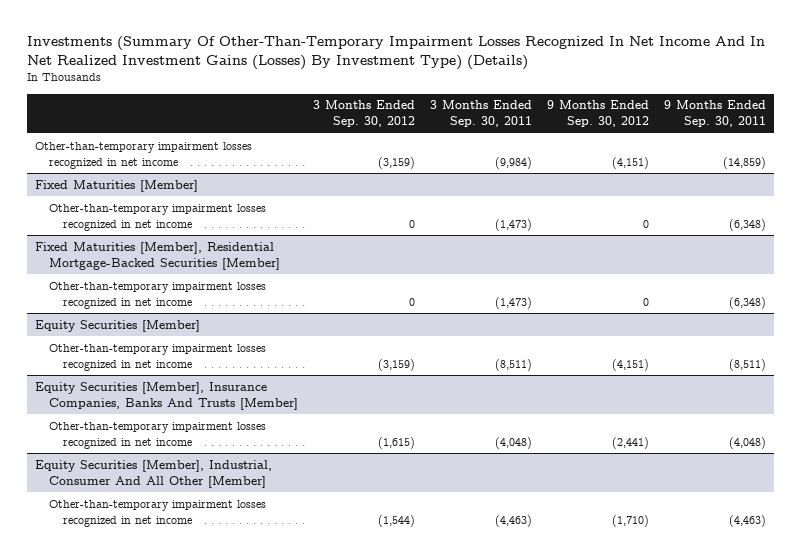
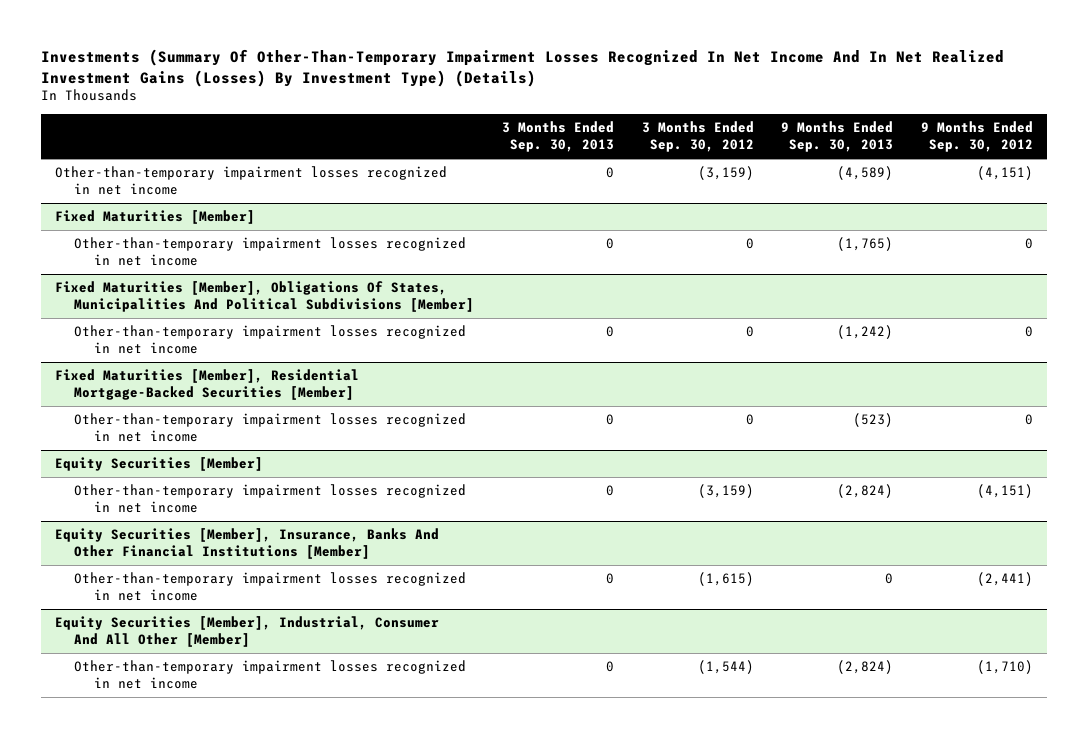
- | 3 Months Ended Sep. 30, 2012 | 3 Months Ended Sep. 30, 2011 | 9 Months Ended Sep. 30, 2012 | 9 Months Ended Sep. 30, 2011
+ | 3 Months Ended Sep. 30, 2013 | 3 Months Ended Sep. 30, 2012 | 9 Months Ended Sep. 30, 2013 | 9 Months Ended Sep. 30, 2012
+ Fixed Maturities [Member], Obligations Of States, Municipalities And Political Subdivisions [Member]
+ Other-than-temporary impairment losses recognized in net income | 0 | 0 | (1,242) | 0
- Equity Securities [Member], Insurance Companies, Banks And Trusts [Member]
+ Equity Securities [Member], Insurance, Banks And Other Financial Institutions [Member]

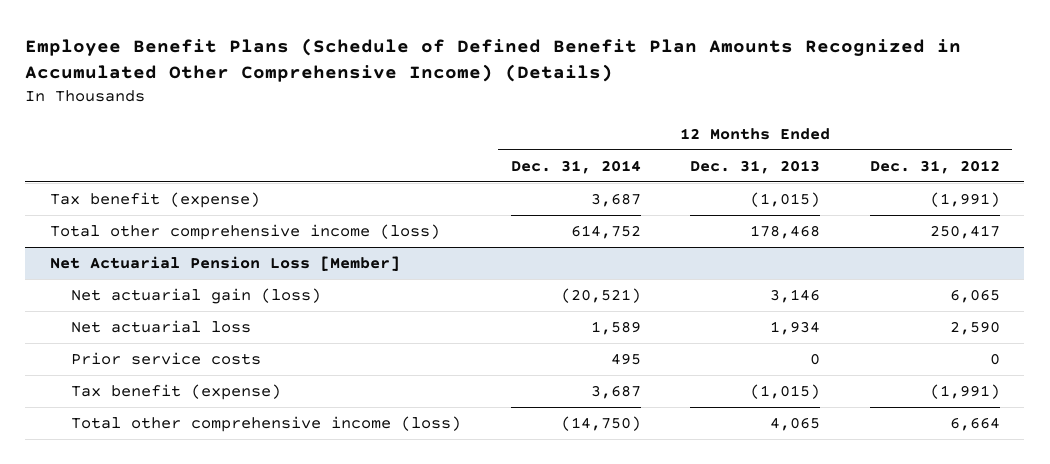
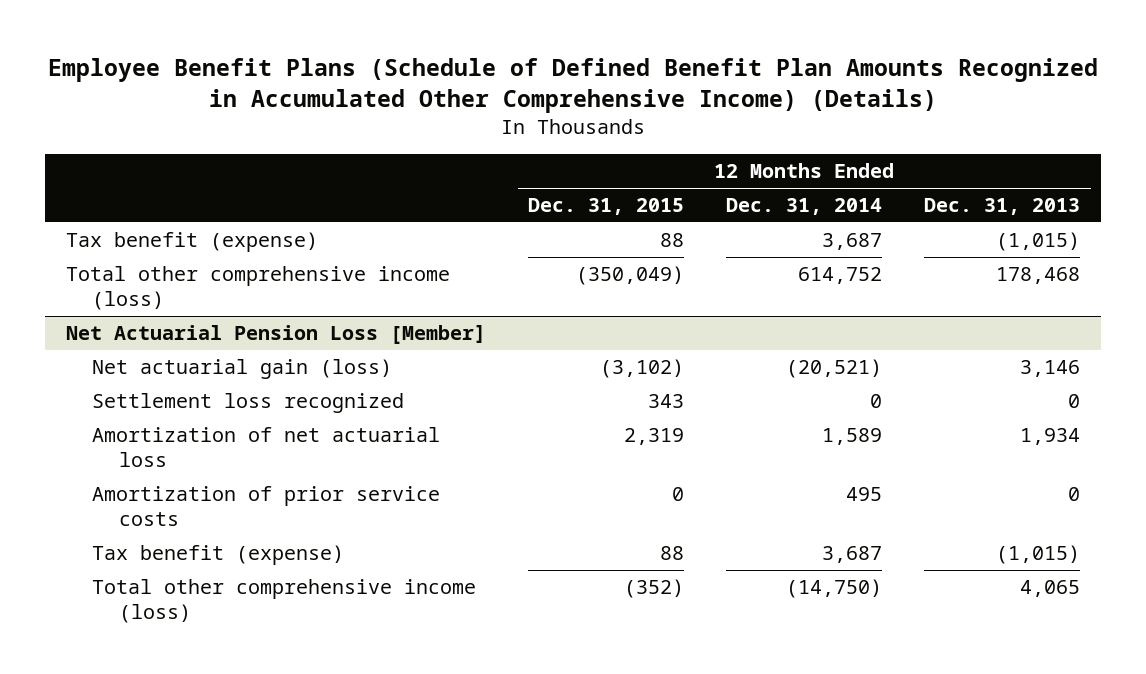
- | 12 Months Ended Dec. 31, 2014 | 12 Months Ended Dec. 31, 2013 | 12 Months Ended Dec. 31, 2012
+ | 12 Months Ended Dec. 31, 2015 | 12 Months Ended Dec. 31, 2014 | 12 Months Ended Dec. 31, 2013
@ Net Actuarial Pension Loss [Member]
- Net actuarial loss | 1,589 | 1,934 | 2,590
- Prior service costs | 495 | 0 | 0
+ Settlement loss recognized | 343 | 0 | 0
+ Amortization of net actuarial loss | 2,319 | 1,589 | 1,934
+ Amortization of prior service costs | 0 | 495 | 0

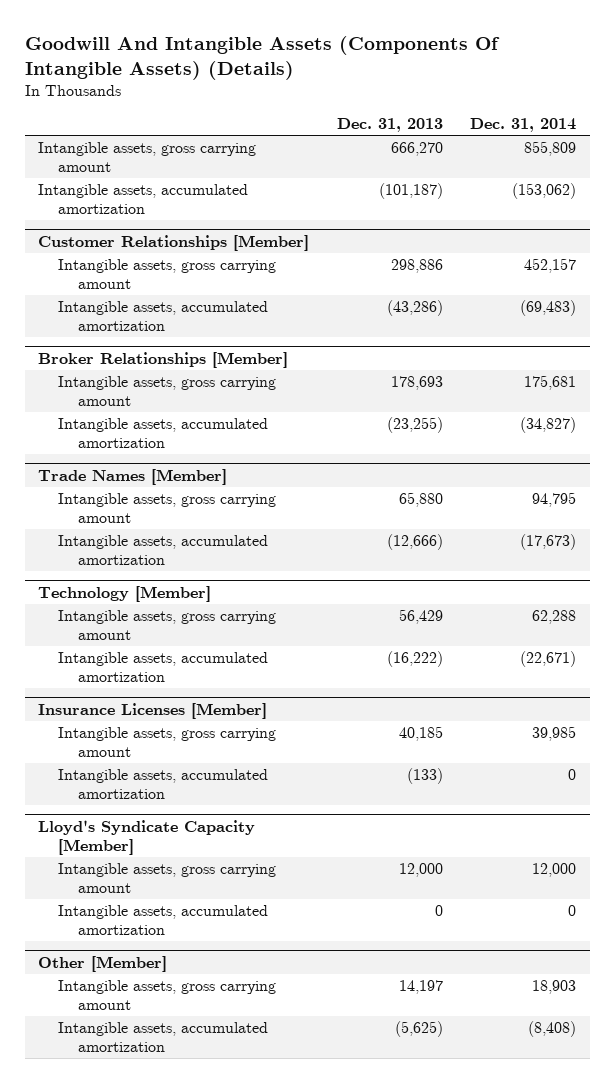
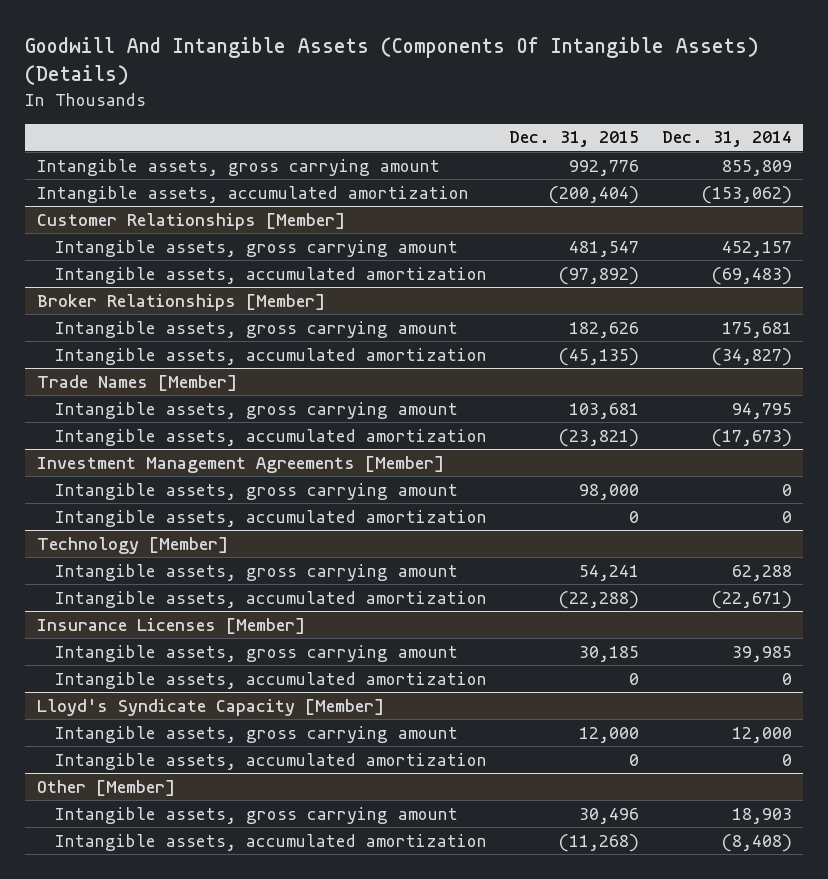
- | Dec. 31, 2013 | Dec. 31, 2014
+ | Dec. 31, 2015 | Dec. 31, 2014
+ Investment Management Agreements [Member]
+ Intangible assets, gross carrying amount | 98,000 | 0
+ Intangible assets, accumulated amortization | 0 | 0

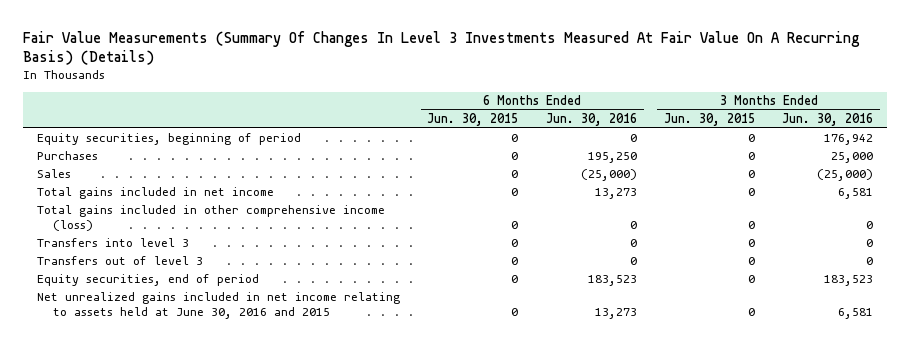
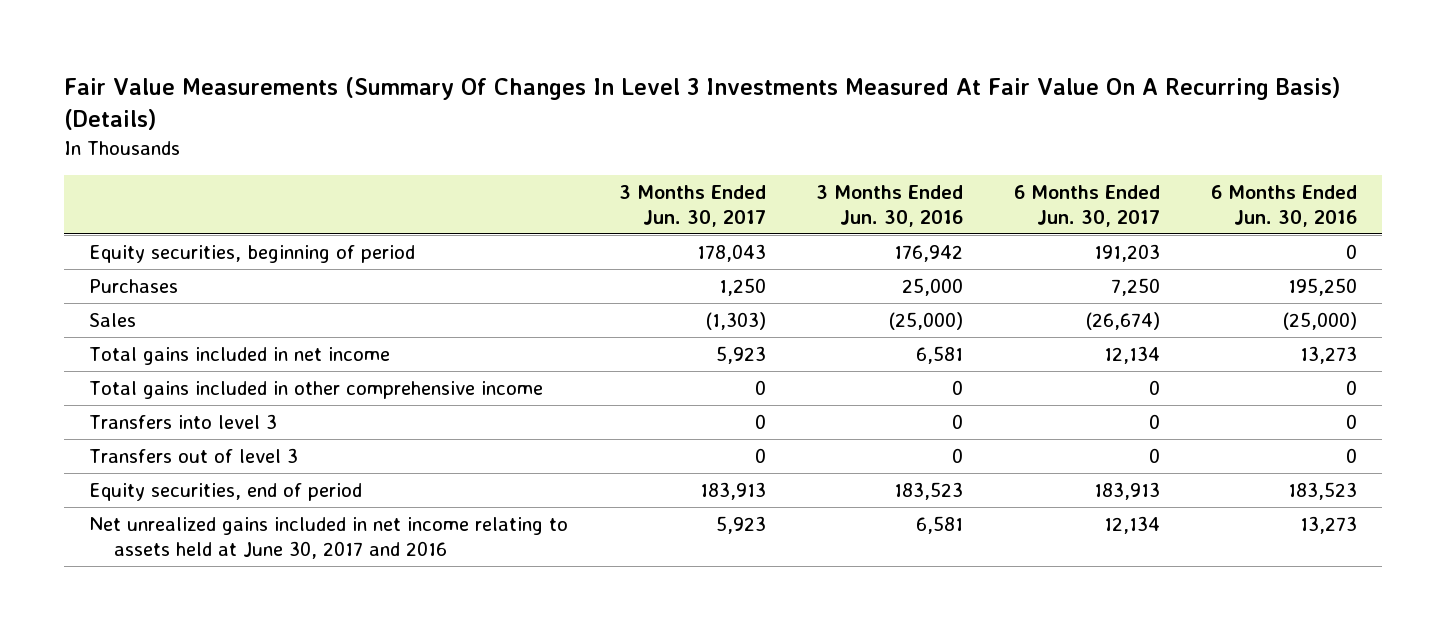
- | 6 Months Ended Jun. 30, 2015 | 6 Months Ended Jun. 30, 2016 | 3 Months Ended Jun. 30, 2015 | 3 Months Ended Jun. 30, 2016
+ | 3 Months Ended Jun. 30, 2017 | 3 Months Ended Jun. 30, 2016 | 6 Months Ended Jun. 30, 2017 | 6 Months Ended Jun. 30, 2016
- Total gains included in other comprehensive income (loss) | 0 | 0 | 0 | 0
+ Total gains included in other comprehensive income | 0 | 0 | 0 | 0
- Net unrealized gains included in net income relating to assets held at June 30, 2016 and 2015 | 0 | 13,273 | 0 | 6,581
+ Net unrealized gains included in net income relating to assets held at June 30, 2017 and 2016 | 5,923 | 6,581 | 12,134 | 13,273

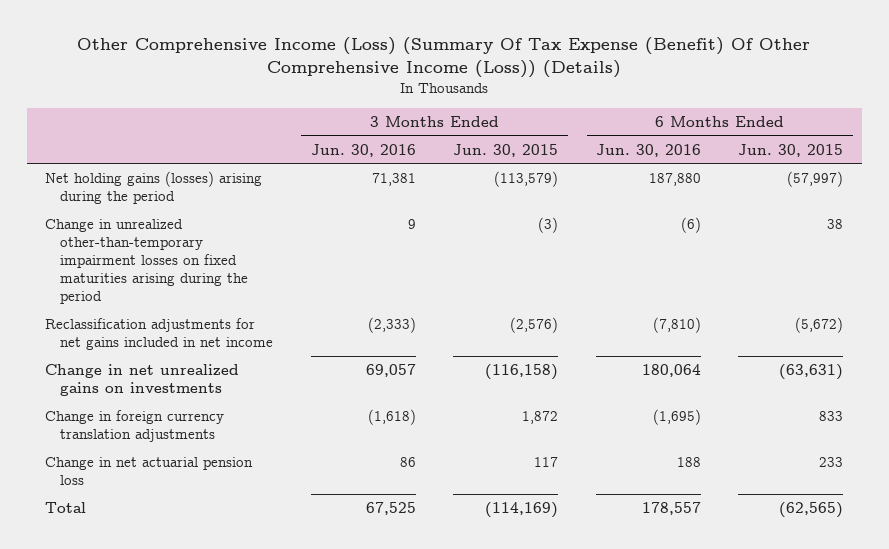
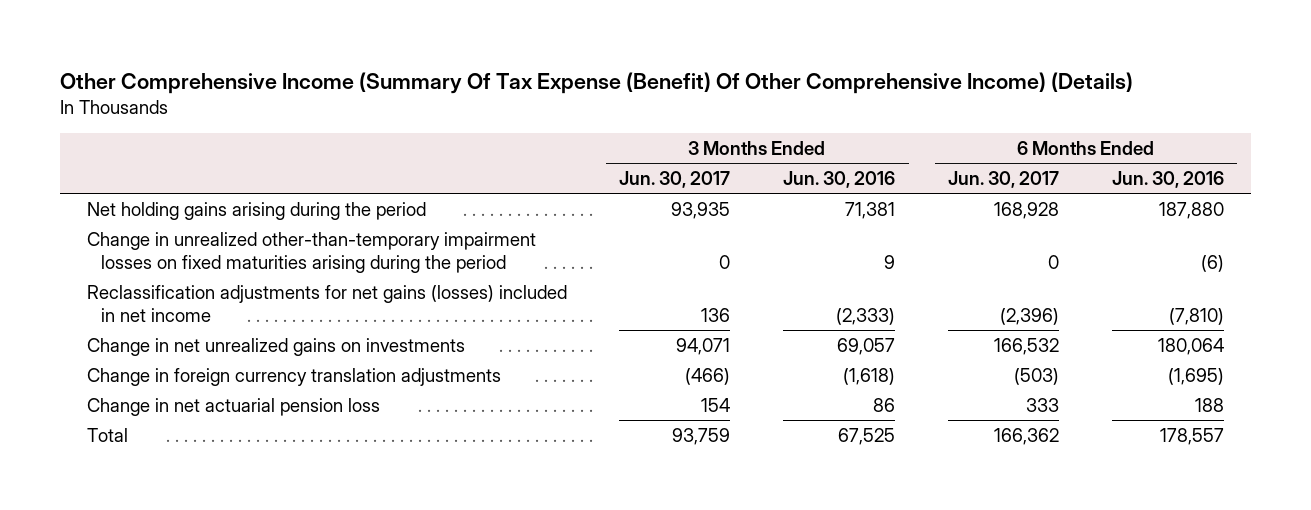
- Other Comprehensive Income (Loss) (Summary Of Tax Expense (Benefit) Of Other Comprehensive Income (Loss)) (Details)
+ Other Comprehensive Income (Summary Of Tax Expense (Benefit) Of Other Comprehensive Income) (Details)
- | 3 Months Ended Jun. 30, 2016 | 3 Months Ended Jun. 30, 2015 | 6 Months Ended Jun. 30, 2016 | 6 Months Ended Jun. 30, 2015
+ | 3 Months Ended Jun. 30, 2017 | 3 Months Ended Jun. 30, 2016 | 6 Months Ended Jun. 30, 2017 | 6 Months Ended Jun. 30, 2016
- Net holding gains (losses) arising during the period | 71,381 | (113,579) | 187,880 | (57,997)
+ Net holding gains arising during the period | 93,935 | 71,381 | 168,928 | 187,880
- Reclassification adjustments for net gains included in net income | (2,333) | (2,576) | (7,810) | (5,672)
+ Reclassification adjustments for net gains (losses) included in net income | 136 | (2,333) | (2,396) | (7,810)

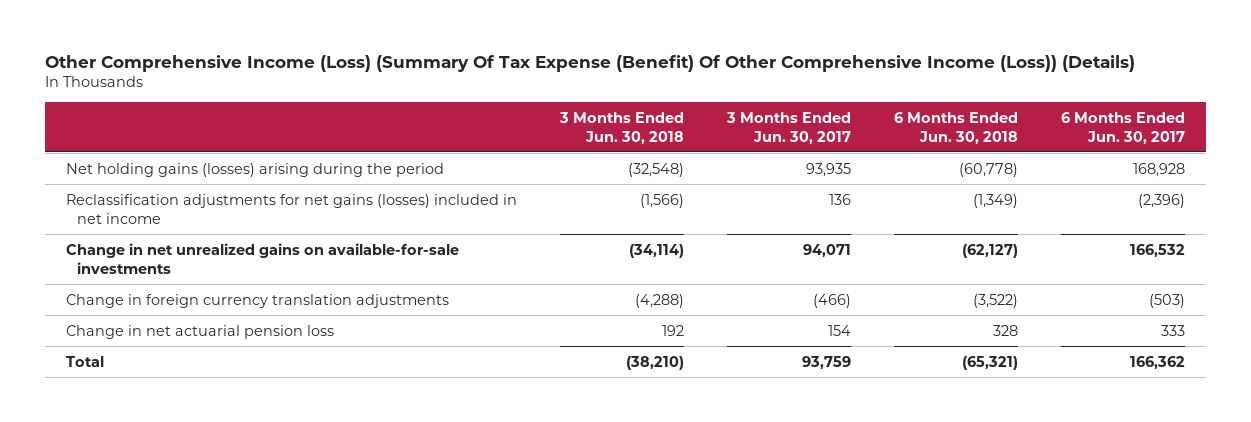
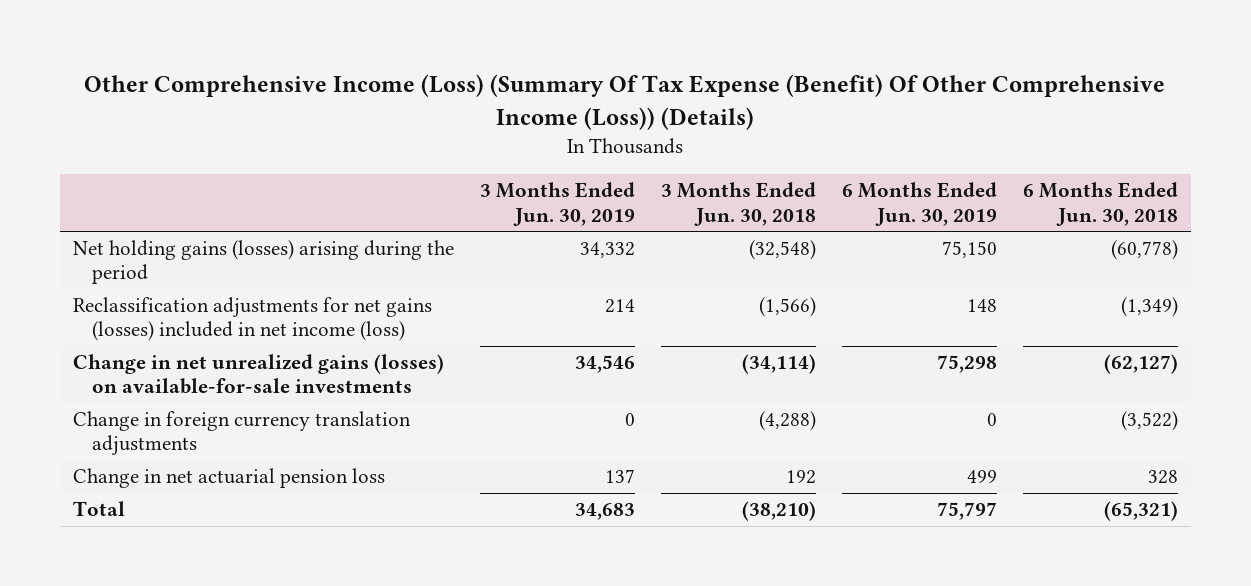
- | 3 Months Ended Jun. 30, 2018 | 3 Months Ended Jun. 30, 2017 | 6 Months Ended Jun. 30, 2018 | 6 Months Ended Jun. 30, 2017
+ | 3 Months Ended Jun. 30, 2019 | 3 Months Ended Jun. 30, 2018 | 6 Months Ended Jun. 30, 2019 | 6 Months Ended Jun. 30, 2018
- Reclassification adjustments for net gains (losses) included in net income | (1,566) | 136 | (1,349) | (2,396)
- Change in net unrealized gains on available-for-sale investments | (34,114) | 94,071 | (62,127) | 166,532
+ Reclassification adjustments for net gains (losses) included in net income (loss) | 214 | (1,566) | 148 | (1,349)
+ Change in net unrealized gains (losses) on available-for-sale investments | 34,546 | (34,114) | 75,298 | (62,127)

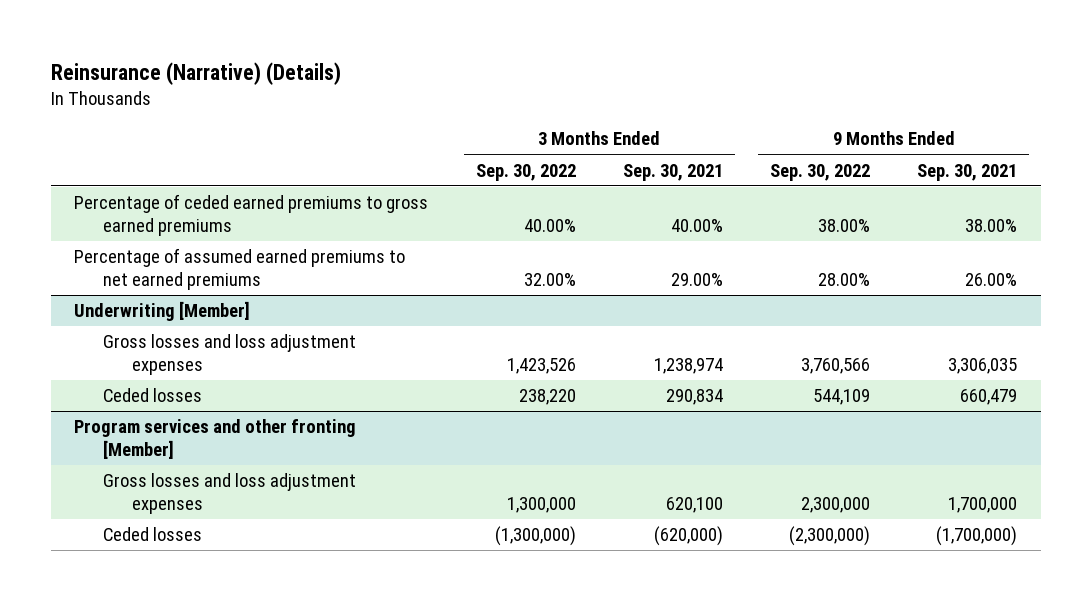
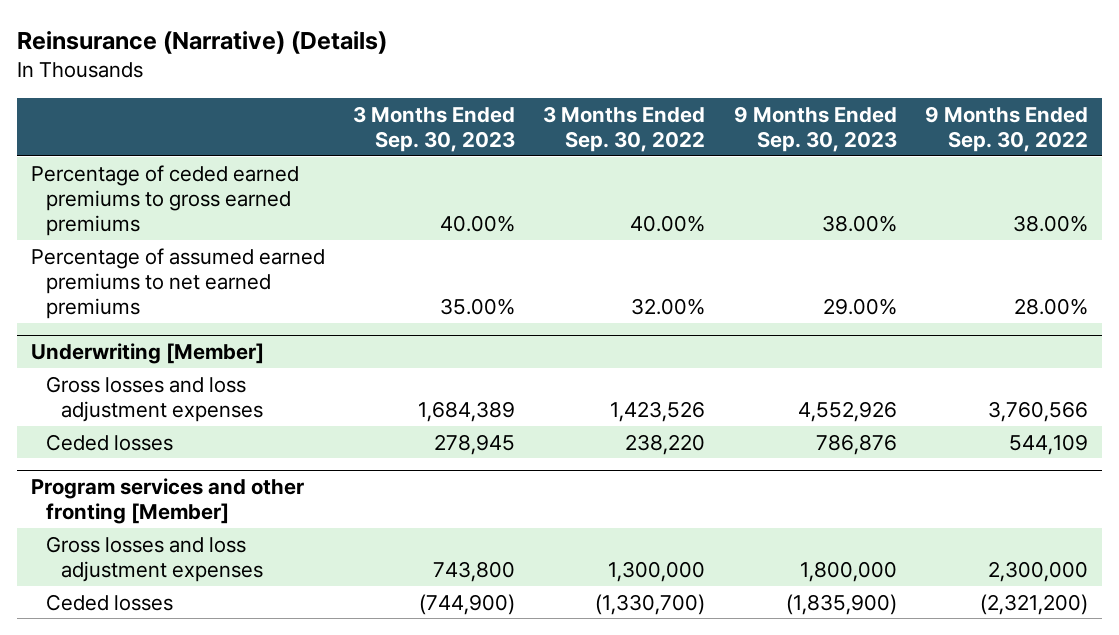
- | 3 Months Ended Sep. 30, 2022 | 3 Months Ended Sep. 30, 2021 | 9 Months Ended Sep. 30, 2022 | 9 Months Ended Sep. 30, 2021
+ | 3 Months Ended Sep. 30, 2023 | 3 Months Ended Sep. 30, 2022 | 9 Months Ended Sep. 30, 2023 | 9 Months Ended Sep. 30, 2022
@ Program services and other fronting [Member]
- Ceded losses | (1,300,000) | (620,000) | (2,300,000) | (1,700,000)
+ Ceded losses | (744,900) | (1,330,700) | (1,835,900) | (2,321,200)

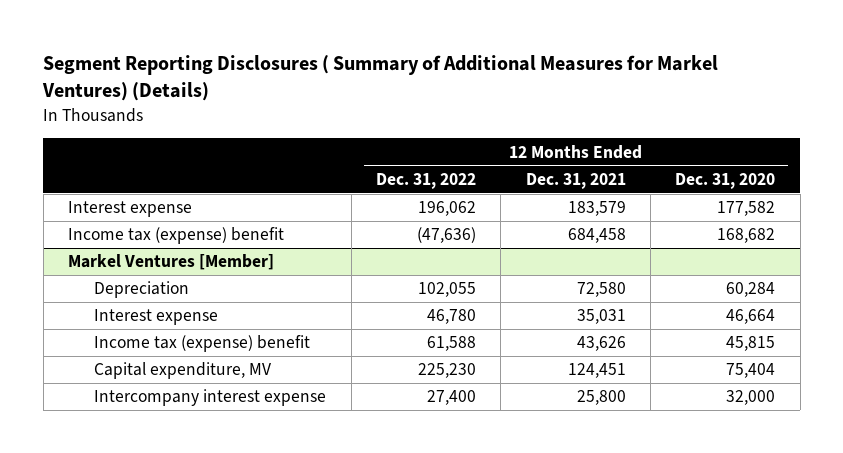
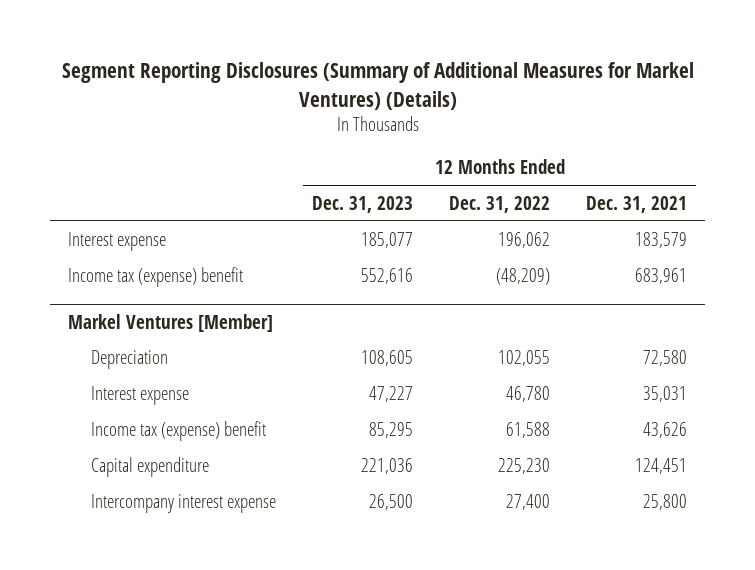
- Segment Reporting Disclosures ( Summary of Additional Measures for Markel Ventures) (Details)
+ Segment Reporting Disclosures (Summary of Additional Measures for Markel Ventures) (Details)
- | 12 Months Ended Dec. 31, 2022 | 12 Months Ended Dec. 31, 2021 | 12 Months Ended Dec. 31, 2020
+ | 12 Months Ended Dec. 31, 2023 | 12 Months Ended Dec. 31, 2022 | 12 Months Ended Dec. 31, 2021
- Income tax (expense) benefit | (47,636) | 684,458 | 168,682
+ Income tax (expense) benefit | 552,616 | (48,209) | 683,961
@ Markel Ventures [Member]
- Capital expenditure, MV | 225,230 | 124,451 | 75,404
+ Capital expenditure | 221,036 | 225,230 | 124,451

